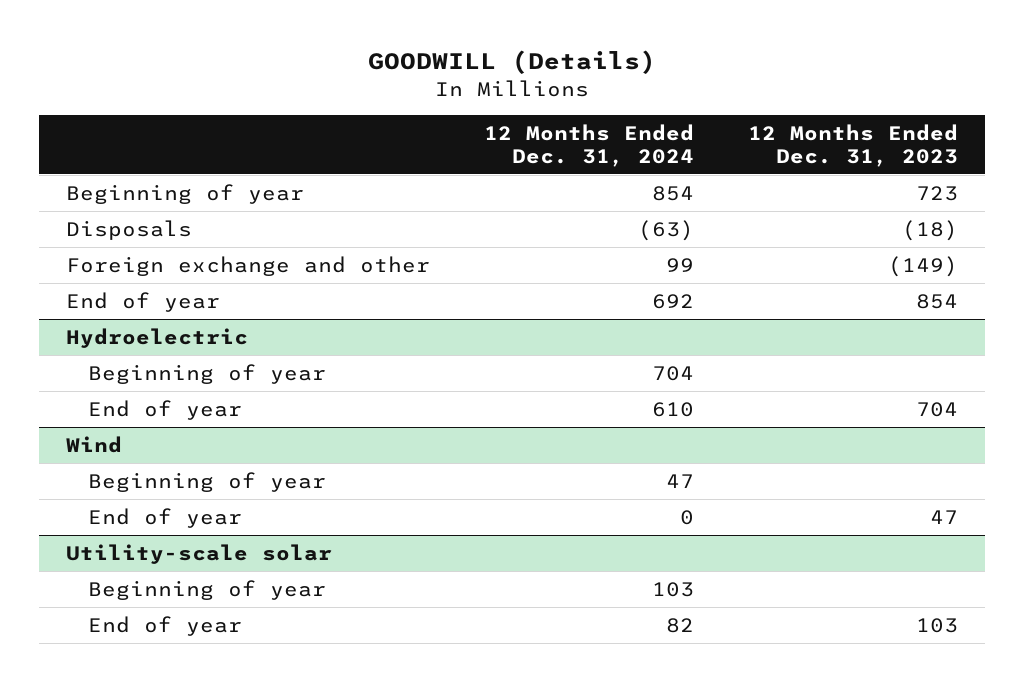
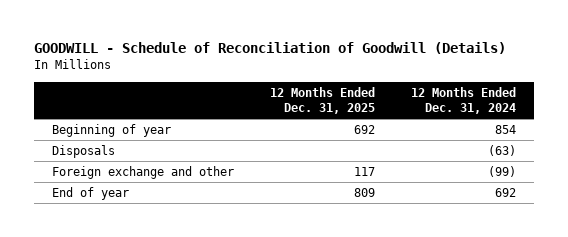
- GOODWILL (Details)
+ GOODWILL - Schedule of Reconciliation of Goodwill (Details)
- | 12 Months Ended Dec. 31, 2024 | 12 Months Ended Dec. 31, 2023
+ | 12 Months Ended Dec. 31, 2025 | 12 Months Ended Dec. 31, 2024
- Foreign exchange and other | 99 | (149)
+ Foreign exchange and other | 117 | (99)
- Hydroelectric
- Beginning of year | 704 |
- End of year | 610 | 704
- Wind
- Beginning of year | 47 |
- End of year | 0 | 47
- Utility-scale solar
- Beginning of year | 103 |
- End of year | 82 | 103

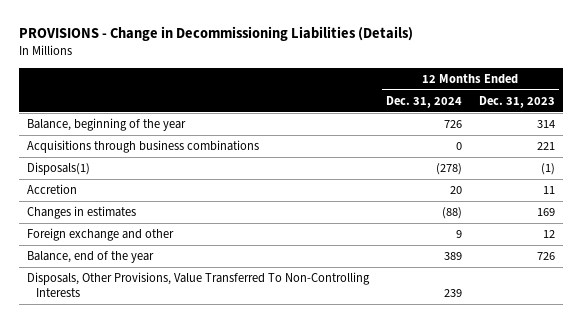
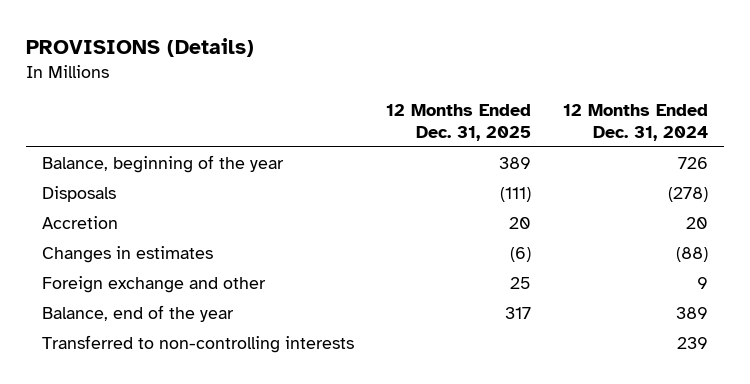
- PROVISIONS - Change in Decommissioning Liabilities (Details)
+ PROVISIONS (Details)
- | 12 Months Ended Dec. 31, 2024 | 12 Months Ended Dec. 31, 2023
+ | 12 Months Ended Dec. 31, 2025 | 12 Months Ended Dec. 31, 2024
- Acquisitions through business combinations | 0 | 221
- Disposals(1) | (278) | (1)
+ Disposals | (111) | (278)
- Disposals, Other Provisions, Value Transferred To Non-Controlling Interests | 239 |
+ Transferred to non-controlling interests | | 239

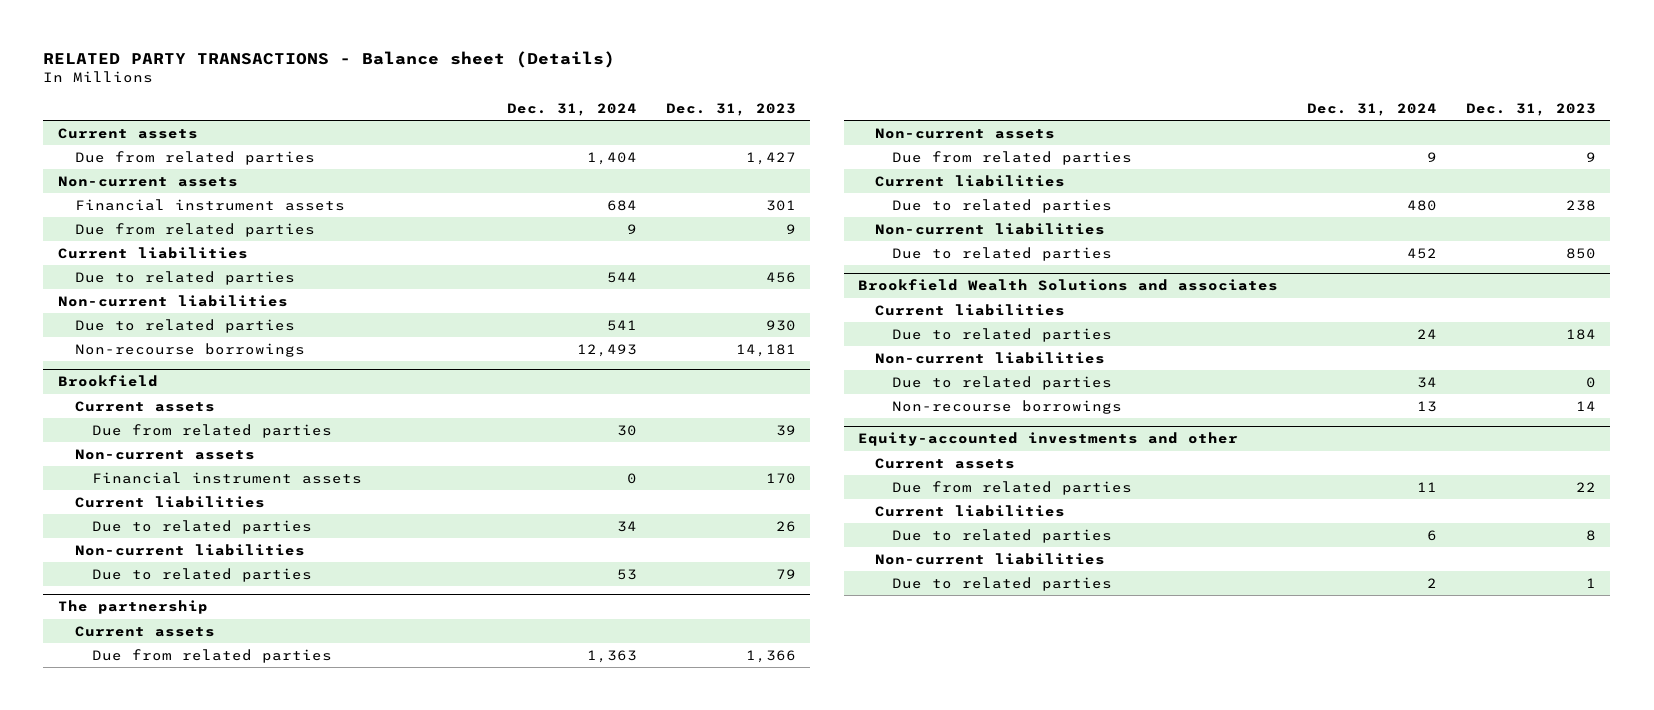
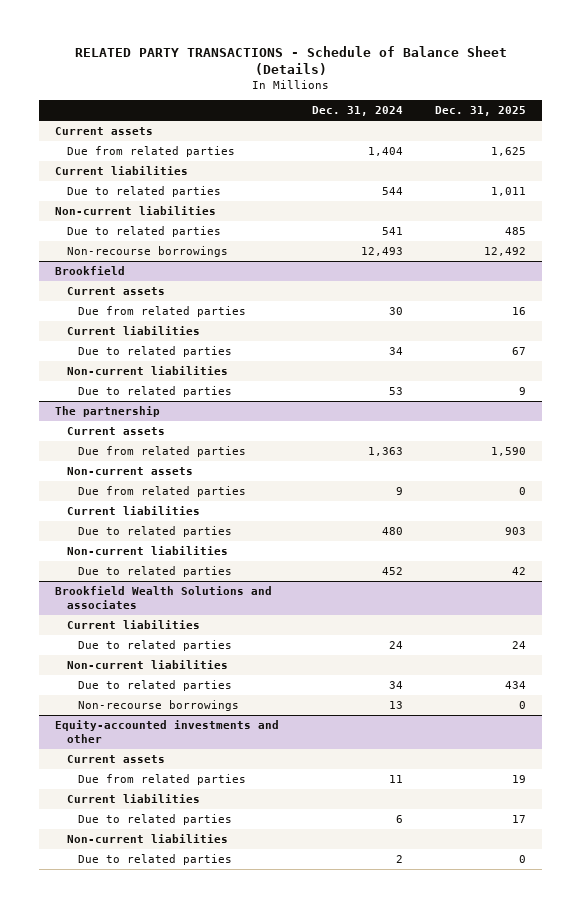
- RELATED PARTY TRANSACTIONS - Balance sheet (Details)
+ RELATED PARTY TRANSACTIONS - Schedule of Balance Sheet (Details)
- | Dec. 31, 2024 | Dec. 31, 2023
+ | Dec. 31, 2024 | Dec. 31, 2025
- Non-current assets
- Financial instrument assets | 684 | 301
- Due from related parties | 9 | 9
@ Brookfield
- Non-current assets
- Financial instrument assets | 0 | 170

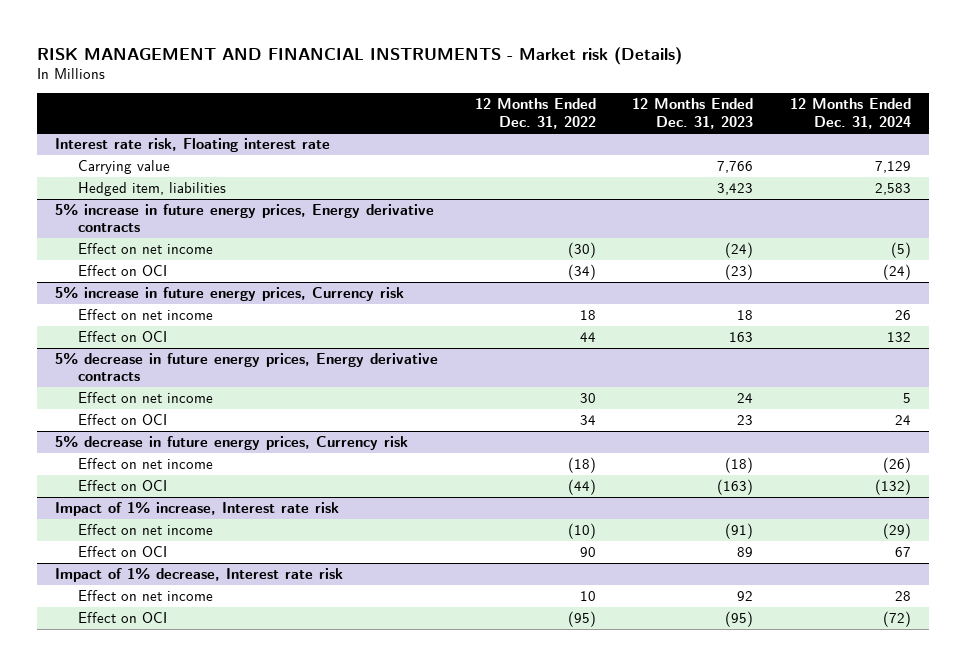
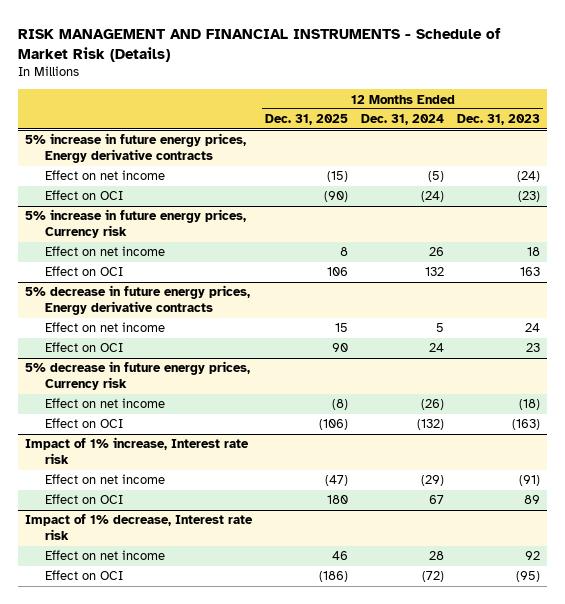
- RISK MANAGEMENT AND FINANCIAL INSTRUMENTS - Market risk (Details)
+ RISK MANAGEMENT AND FINANCIAL INSTRUMENTS - Schedule of Market Risk (Details)
- | 12 Months Ended Dec. 31, 2022 | 12 Months Ended Dec. 31, 2023 | 12 Months Ended Dec. 31, 2024
+ | 12 Months Ended Dec. 31, 2025 | 12 Months Ended Dec. 31, 2024 | 12 Months Ended Dec. 31, 2023
- Interest rate risk, Floating interest rate
- Carrying value | | 7,766 | 7,129
- Hedged item, liabilities | | 3,423 | 2,583

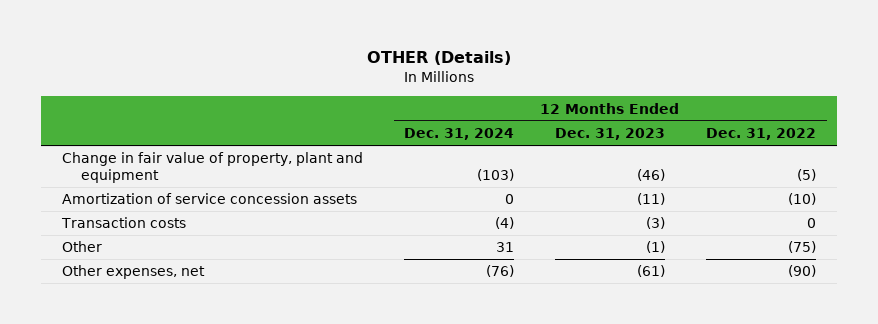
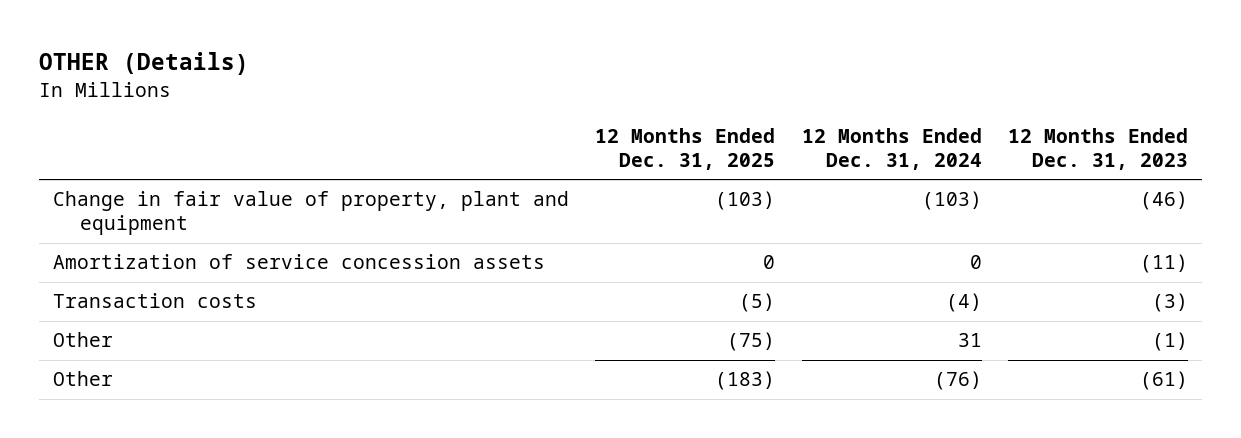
- | 12 Months Ended Dec. 31, 2024 | 12 Months Ended Dec. 31, 2023 | 12 Months Ended Dec. 31, 2022
+ | 12 Months Ended Dec. 31, 2025 | 12 Months Ended Dec. 31, 2024 | 12 Months Ended Dec. 31, 2023
- Other expenses, net | (76) | (61) | (90)
+ Other | (183) | (76) | (61)

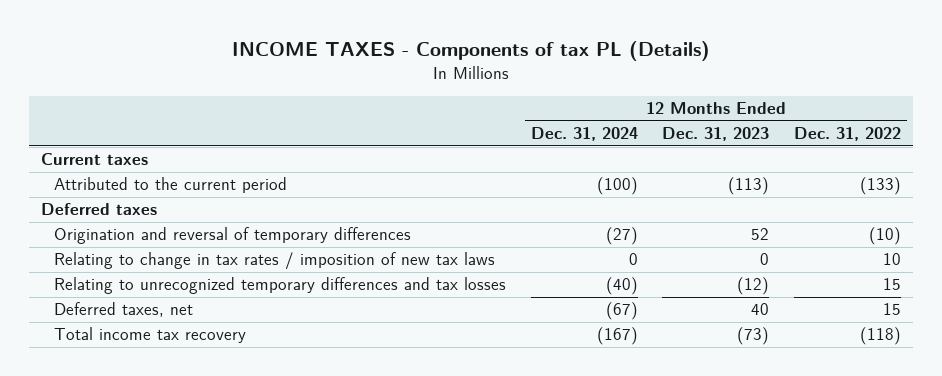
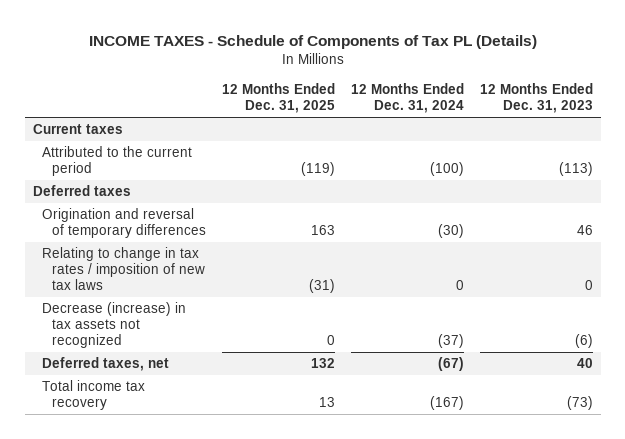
- INCOME TAXES - Components of tax PL (Details)
+ INCOME TAXES - Schedule of Components of Tax PL (Details)
- | 12 Months Ended Dec. 31, 2024 | 12 Months Ended Dec. 31, 2023 | 12 Months Ended Dec. 31, 2022
+ | 12 Months Ended Dec. 31, 2025 | 12 Months Ended Dec. 31, 2024 | 12 Months Ended Dec. 31, 2023
- Origination and reversal of temporary differences | (27) | 52 | (10)
+ Origination and reversal of temporary differences | 163 | (30) | 46
- Relating to unrecognized temporary differences and tax losses | (40) | (12) | 15
+ Decrease (increase) in tax assets not recognized | 0 | (37) | (6)

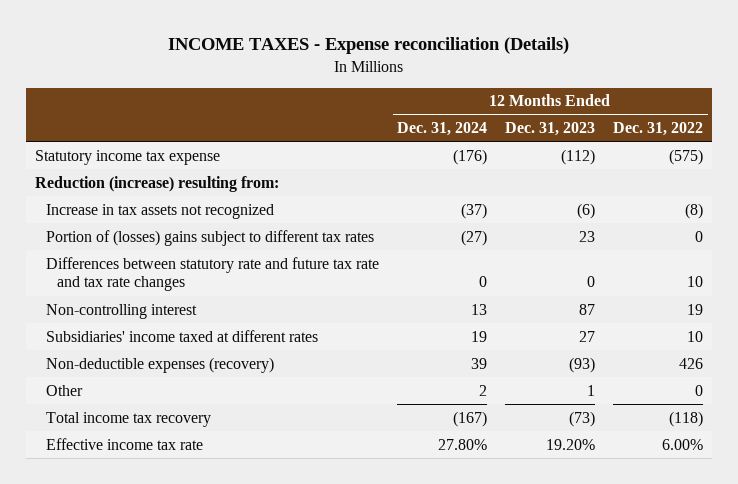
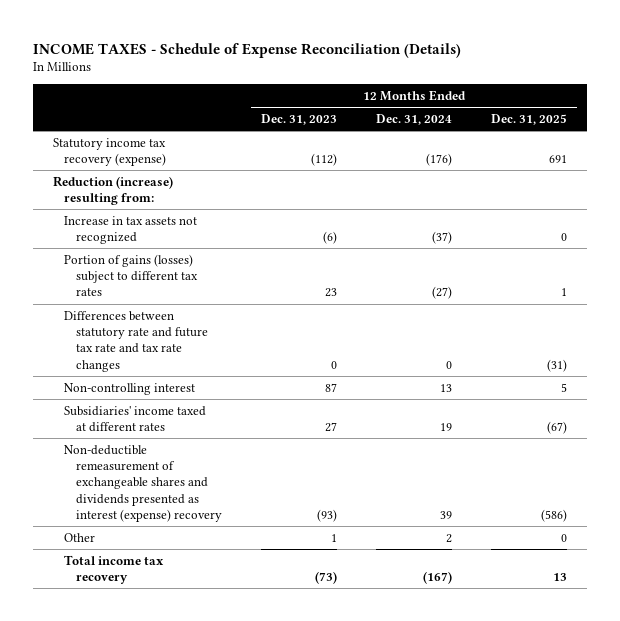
- INCOME TAXES - Expense reconciliation (Details)
+ INCOME TAXES - Schedule of Expense Reconciliation (Details)
- | 12 Months Ended Dec. 31, 2024 | 12 Months Ended Dec. 31, 2023 | 12 Months Ended Dec. 31, 2022
+ | 12 Months Ended Dec. 31, 2023 | 12 Months Ended Dec. 31, 2024 | 12 Months Ended Dec. 31, 2025
- Statutory income tax expense | (176) | (112) | (575)
+ Statutory income tax recovery (expense) | (112) | (176) | 691
- Portion of (losses) gains subject to different tax rates | (27) | 23 | 0
+ Portion of gains (losses) subject to different tax rates | 23 | (27) | 1
- Non-deductible expenses (recovery) | 39 | (93) | 426
+ Non-deductible remeasurement of exchangeable shares and dividends presented as interest (expense) recovery | (93) | 39 | (586)
- Effective income tax rate | 27.80% | 19.20% | 6.00%

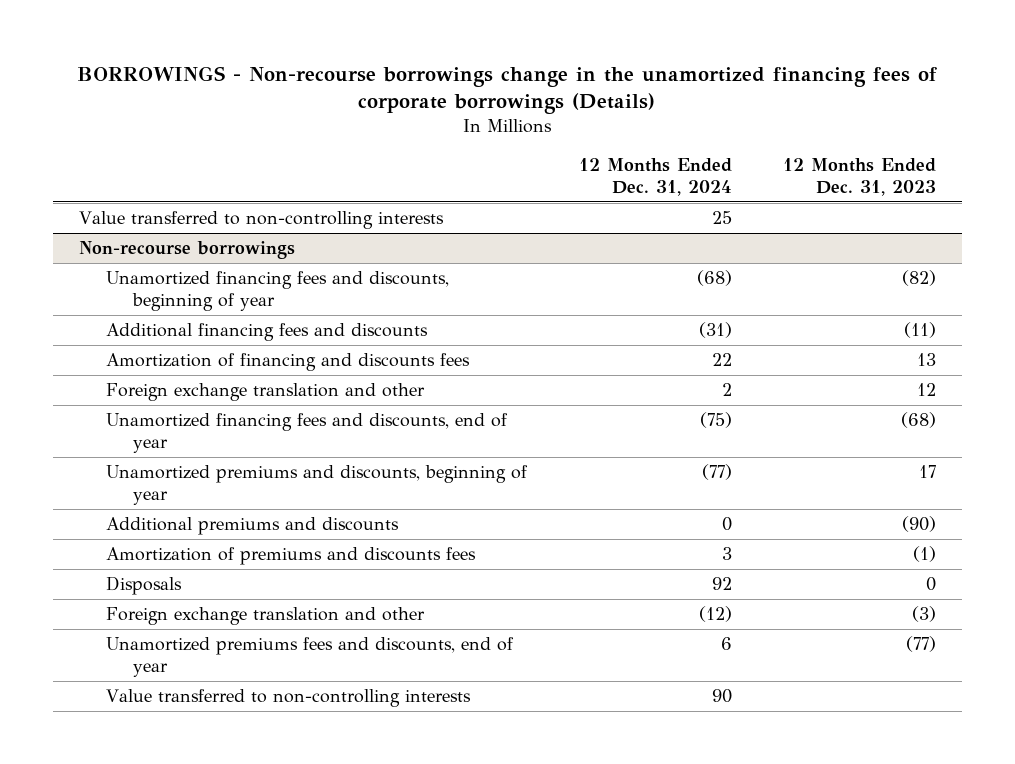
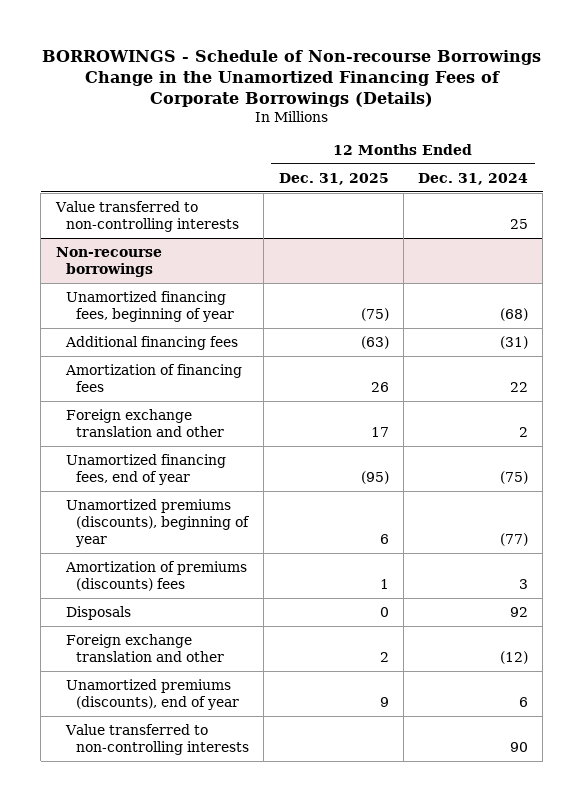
- BORROWINGS - Non-recourse borrowings change in the unamortized financing fees of corporate borrowings (Details)
+ BORROWINGS - Schedule of Non-recourse Borrowings Change in the Unamortized Financing Fees of Corporate Borrowings (Details)
- | 12 Months Ended Dec. 31, 2024 | 12 Months Ended Dec. 31, 2023
+ | 12 Months Ended Dec. 31, 2025 | 12 Months Ended Dec. 31, 2024
@ Non-recourse borrowings
- Unamortized financing fees and discounts, beginning of year | (68) | (82)
- Additional financing fees and discounts | (31) | (11)
- Amortization of financing and discounts fees | 22 | 13
+ Unamortized financing fees, beginning of year | (75) | (68)
+ Additional financing fees | (63) | (31)
+ Amortization of financing fees | 26 | 22
- Unamortized financing fees and discounts, end of year | (75) | (68)
- Unamortized premiums and discounts, beginning of year | (77) | 17
- Additional premiums and discounts | 0 | (90)
- Amortization of premiums and discounts fees | 3 | (1)
+ Unamortized financing fees, end of year | (95) | (75)
+ Unamortized premiums (discounts), beginning of year | 6 | (77)
+ Amortization of premiums (discounts) fees | 1 | 3
- Unamortized premiums fees and discounts, end of year | 6 | (77)
+ Unamortized premiums (discounts), end of year | 9 | 6

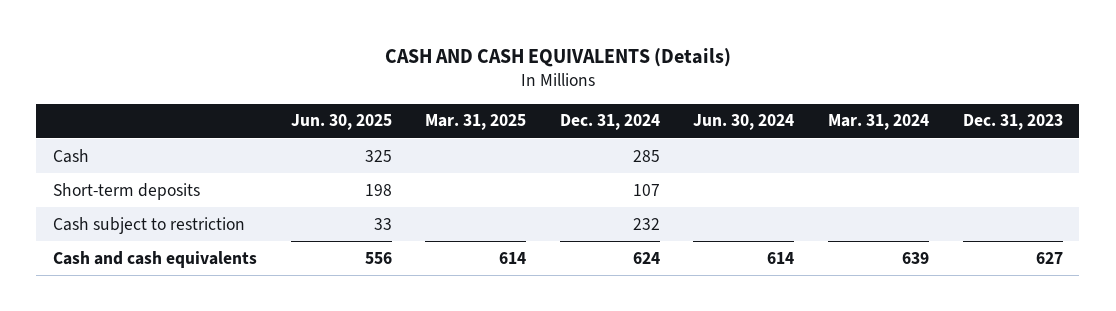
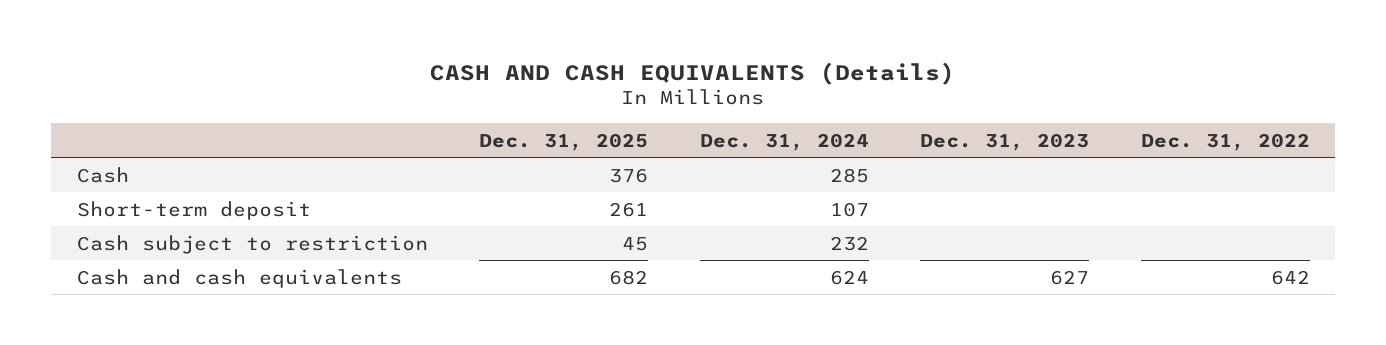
- | Jun. 30, 2025 | Mar. 31, 2025 | Dec. 31, 2024 | Jun. 30, 2024 | Mar. 31, 2024 | Dec. 31, 2023
+ | Dec. 31, 2025 | Dec. 31, 2024 | Dec. 31, 2023 | Dec. 31, 2022
- Short-term deposits | 198 | | 107 | | |
+ Short-term deposit | 261 | 107 | |

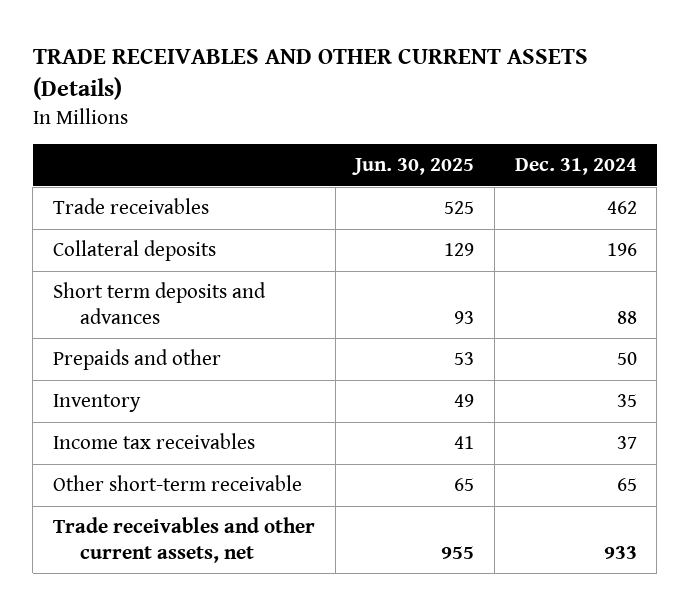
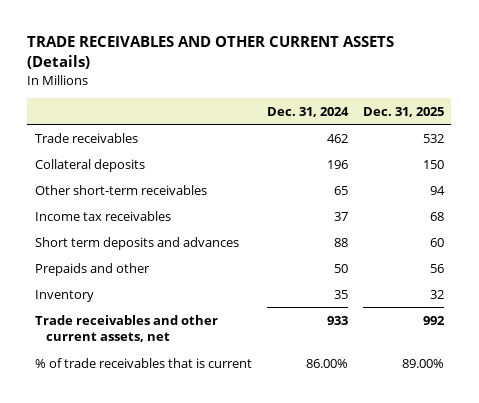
- | Jun. 30, 2025 | Dec. 31, 2024
+ | Dec. 31, 2024 | Dec. 31, 2025
+ Other short-term receivables | 65 | 94
moved up: Income tax receivables | 37 | 68
- Other short-term receivable | 65 | 65
+ % of trade receivables that is current | 86.00% | 89.00%

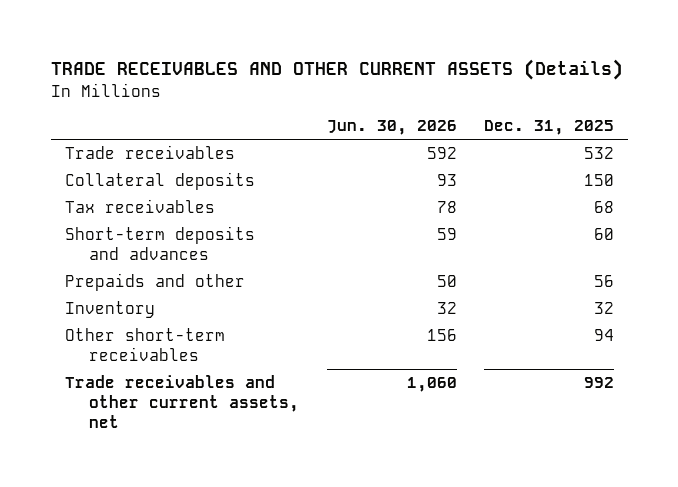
- | Dec. 31, 2024 | Dec. 31, 2025
+ | Jun. 30, 2026 | Dec. 31, 2025
- Income tax receivables | 37 | 68
- Short term deposits and advances | 88 | 60
+ Tax receivables | 78 | 68
+ Short-term deposits and advances | 59 | 60
moved down: Other short-term receivables | 156 | 94
- % of trade receivables that is current | 86.00% | 89.00%

